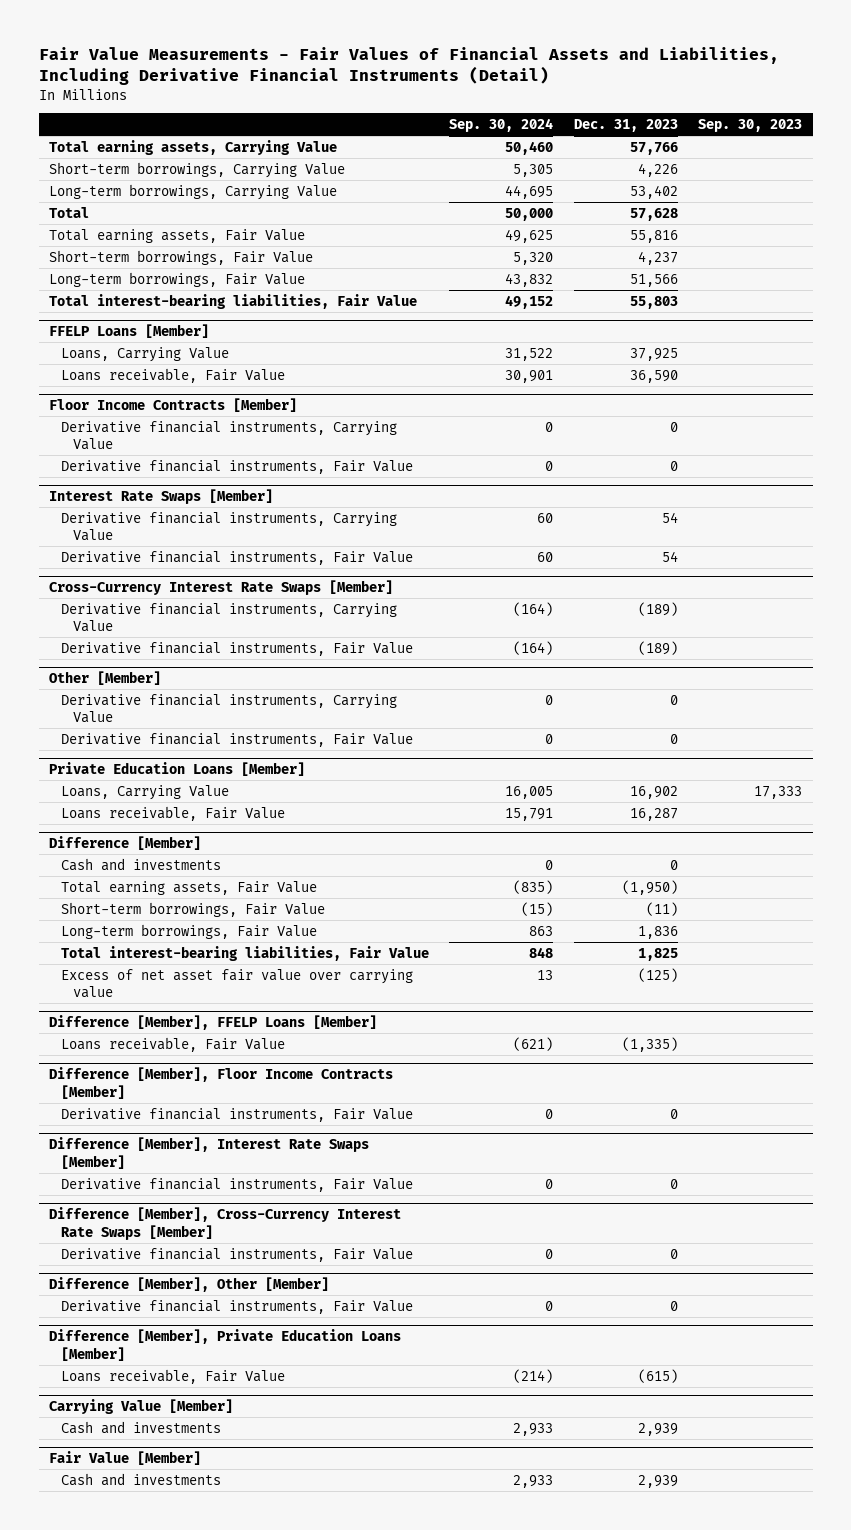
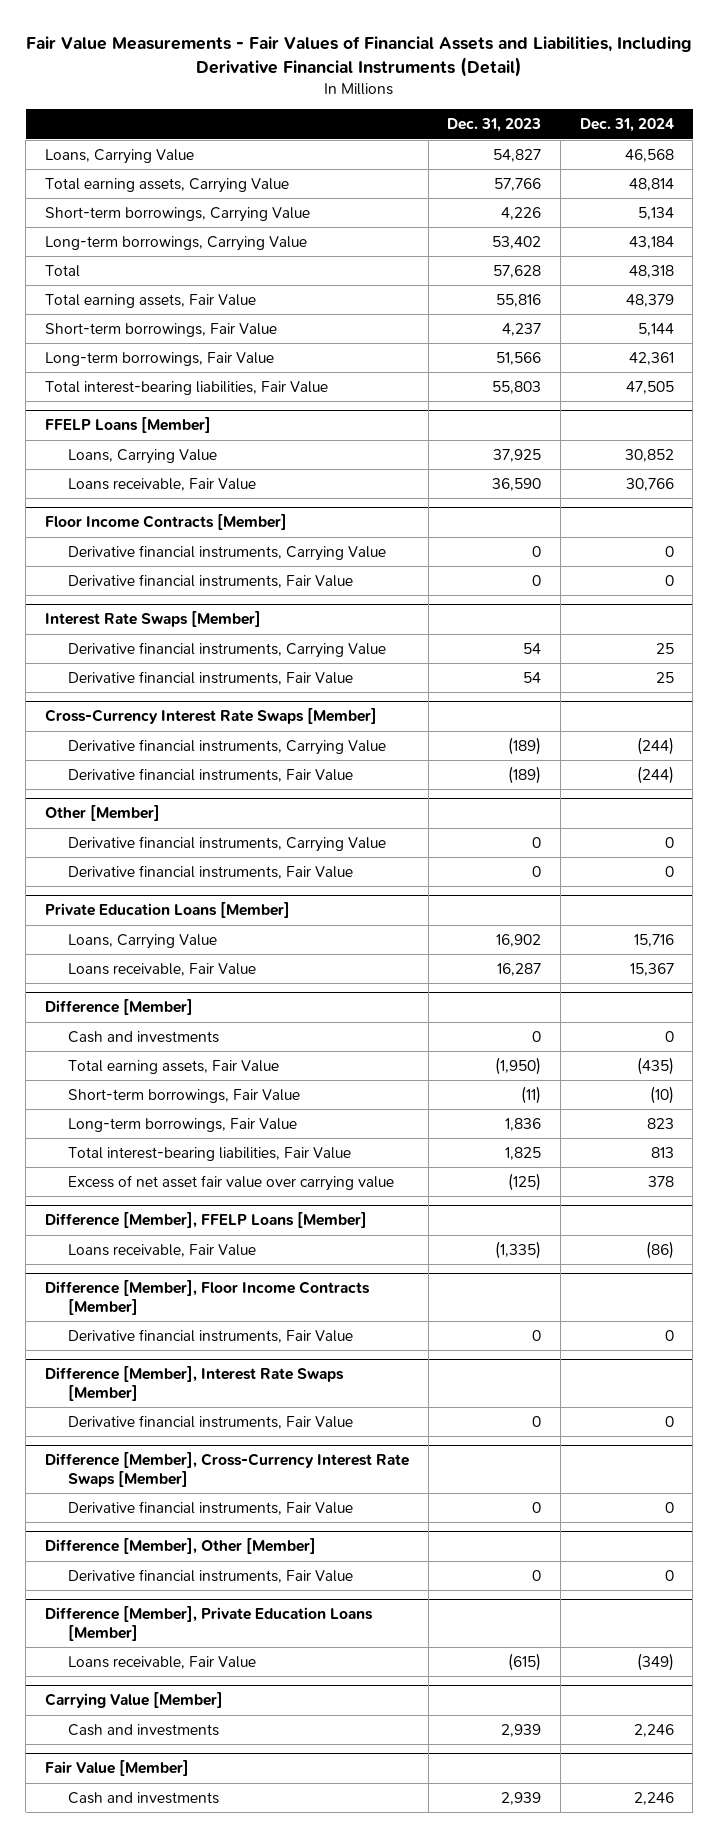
- | Sep. 30, 2024 | Dec. 31, 2023 | Sep. 30, 2023
+ | Dec. 31, 2023 | Dec. 31, 2024
+ Loans, Carrying Value | 54,827 | 46,568

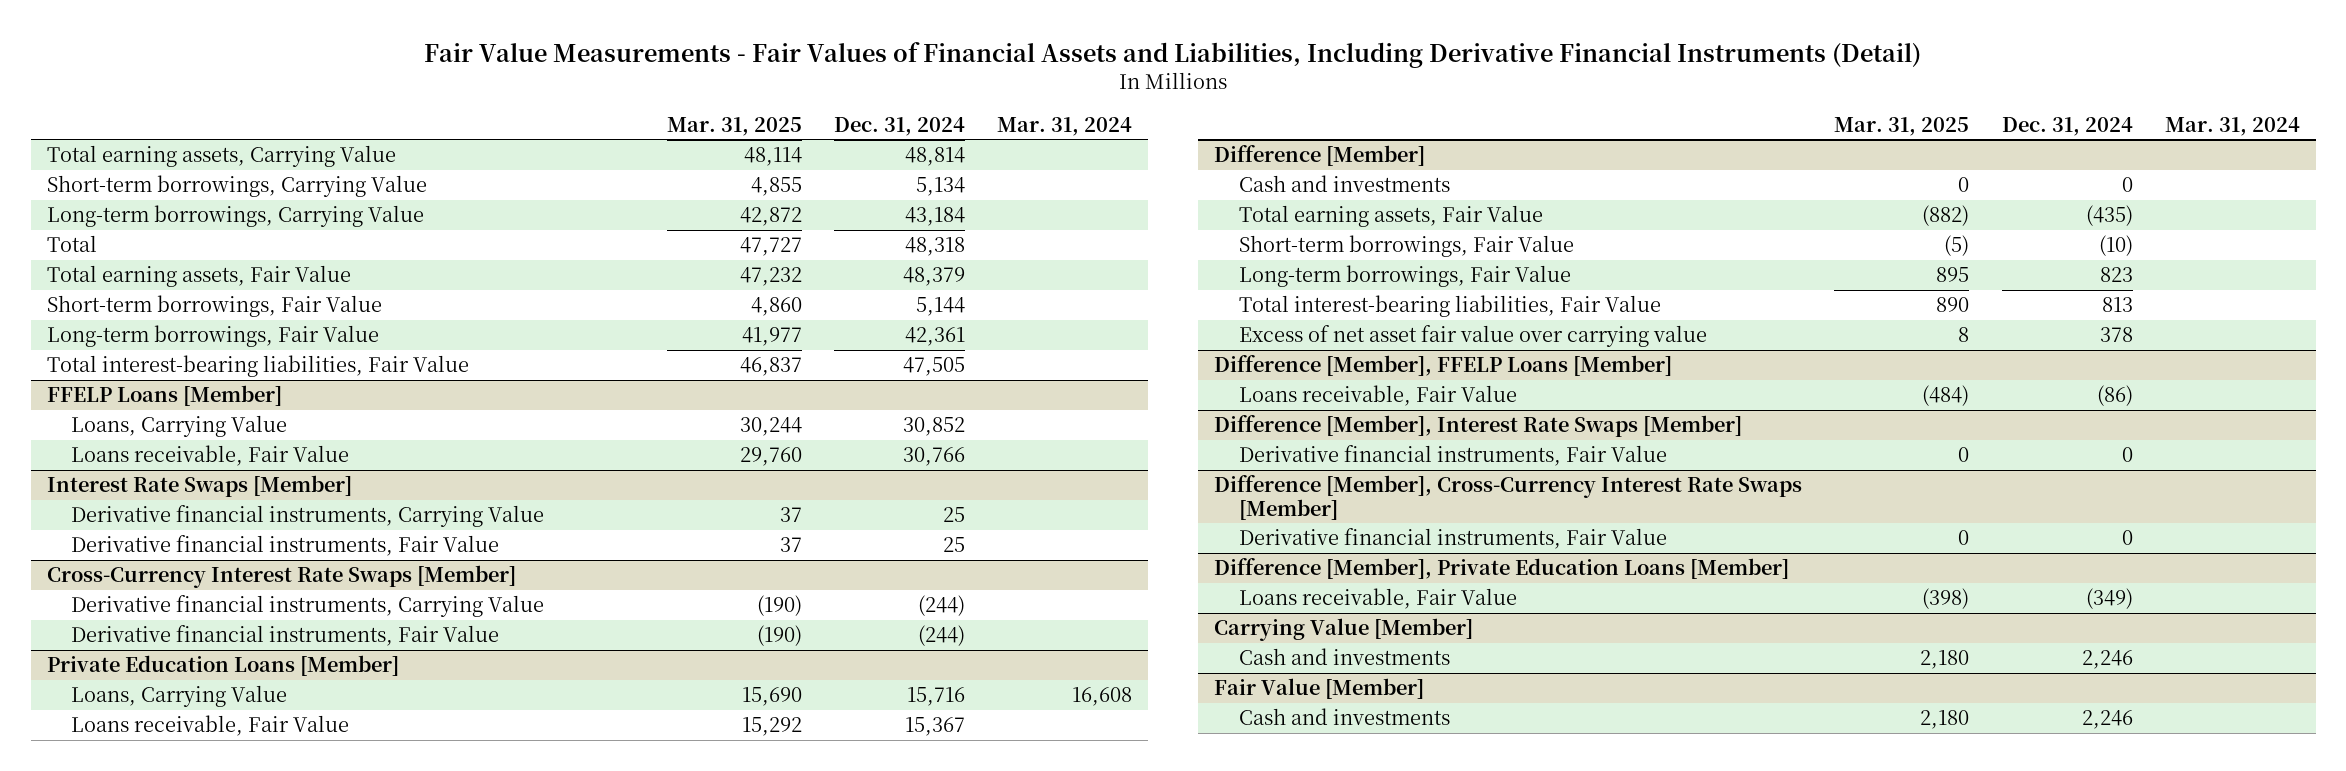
- | Dec. 31, 2023 | Dec. 31, 2024
+ | Mar. 31, 2025 | Dec. 31, 2024 | Mar. 31, 2024
- Loans, Carrying Value | 54,827 | 46,568
- Floor Income Contracts [Member]
- Derivative financial instruments, Carrying Value | 0 | 0
- Derivative financial instruments, Fair Value | 0 | 0
- Other [Member]
- Derivative financial instruments, Carrying Value | 0 | 0
- Derivative financial instruments, Fair Value | 0 | 0
- Difference [Member], Floor Income Contracts [Member]
- Derivative financial instruments, Fair Value | 0 | 0
- Difference [Member], Other [Member]
- Derivative financial instruments, Fair Value | 0 | 0

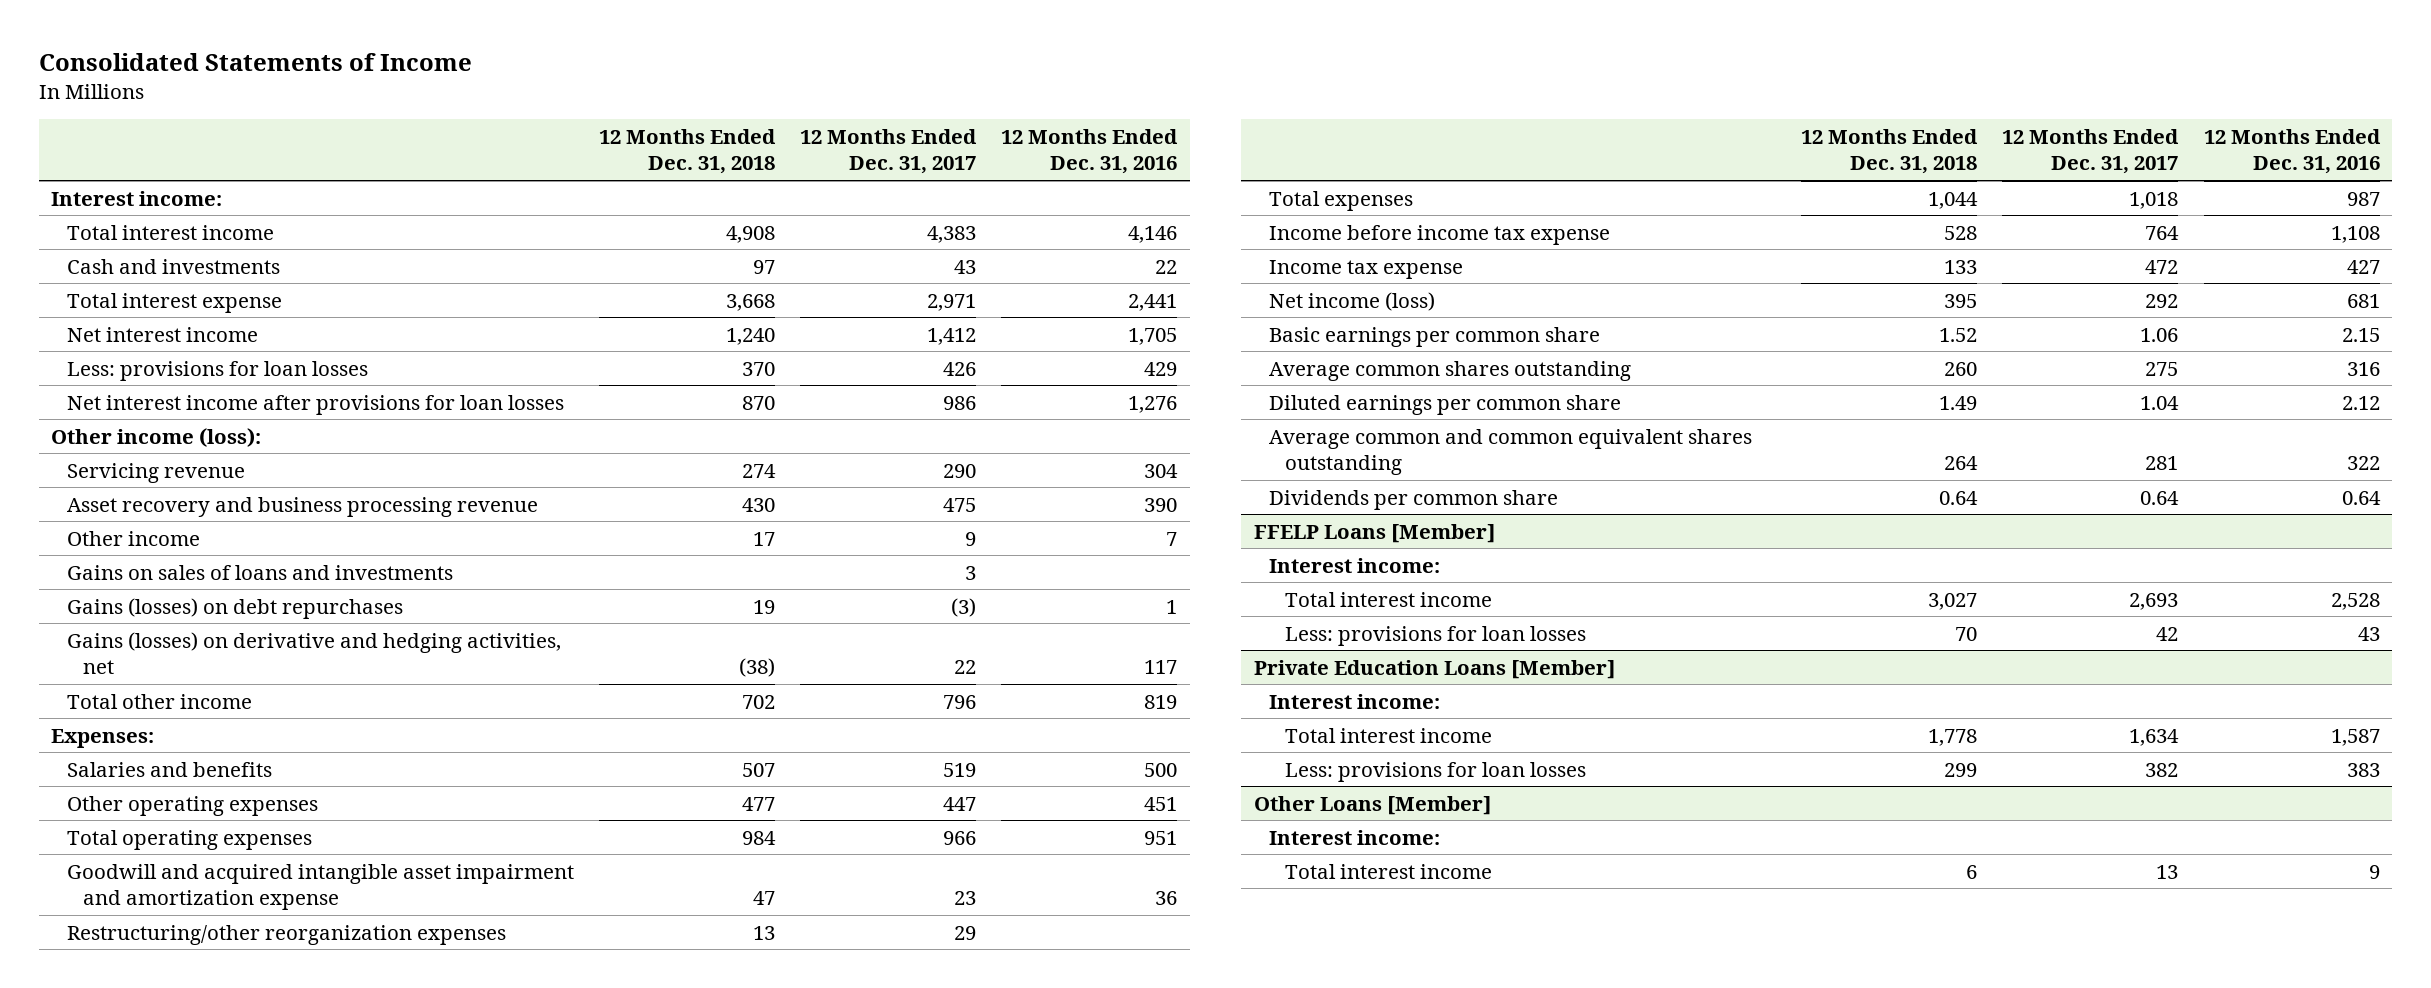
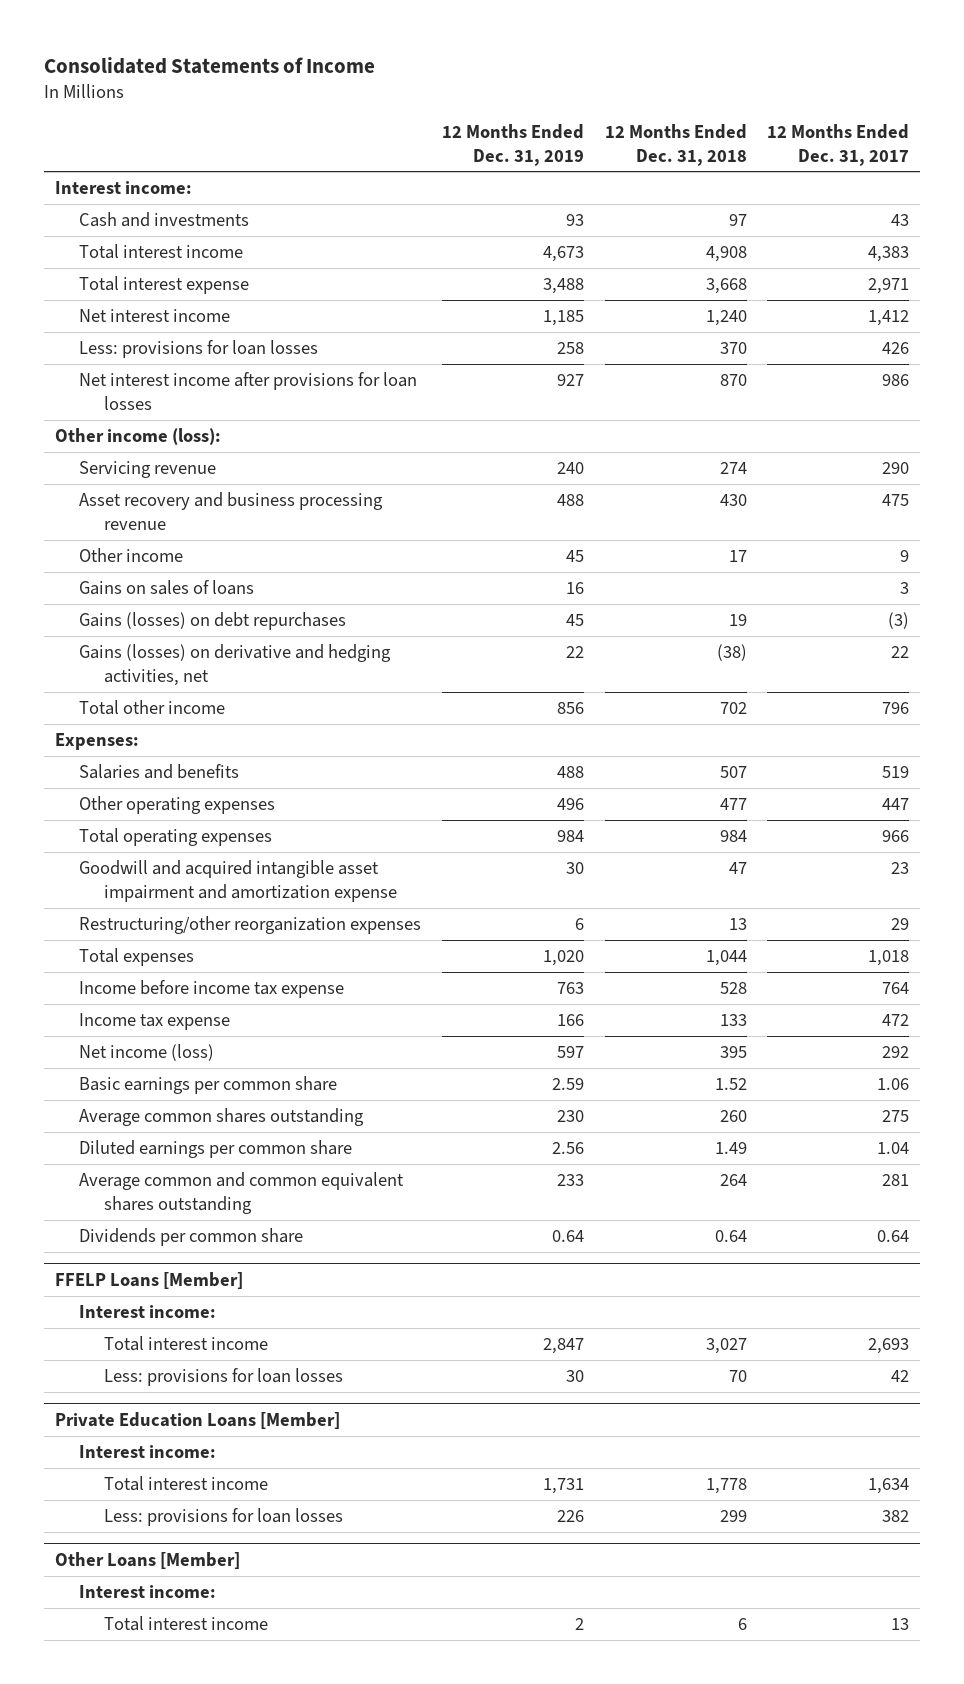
- | 12 Months Ended Dec. 31, 2018 | 12 Months Ended Dec. 31, 2017 | 12 Months Ended Dec. 31, 2016
+ | 12 Months Ended Dec. 31, 2019 | 12 Months Ended Dec. 31, 2018 | 12 Months Ended Dec. 31, 2017
moved down: Total interest income | 4,673 | 4,908 | 4,383
- Gains on sales of loans and investments | | 3 |
+ Gains on sales of loans | 16 | | 3

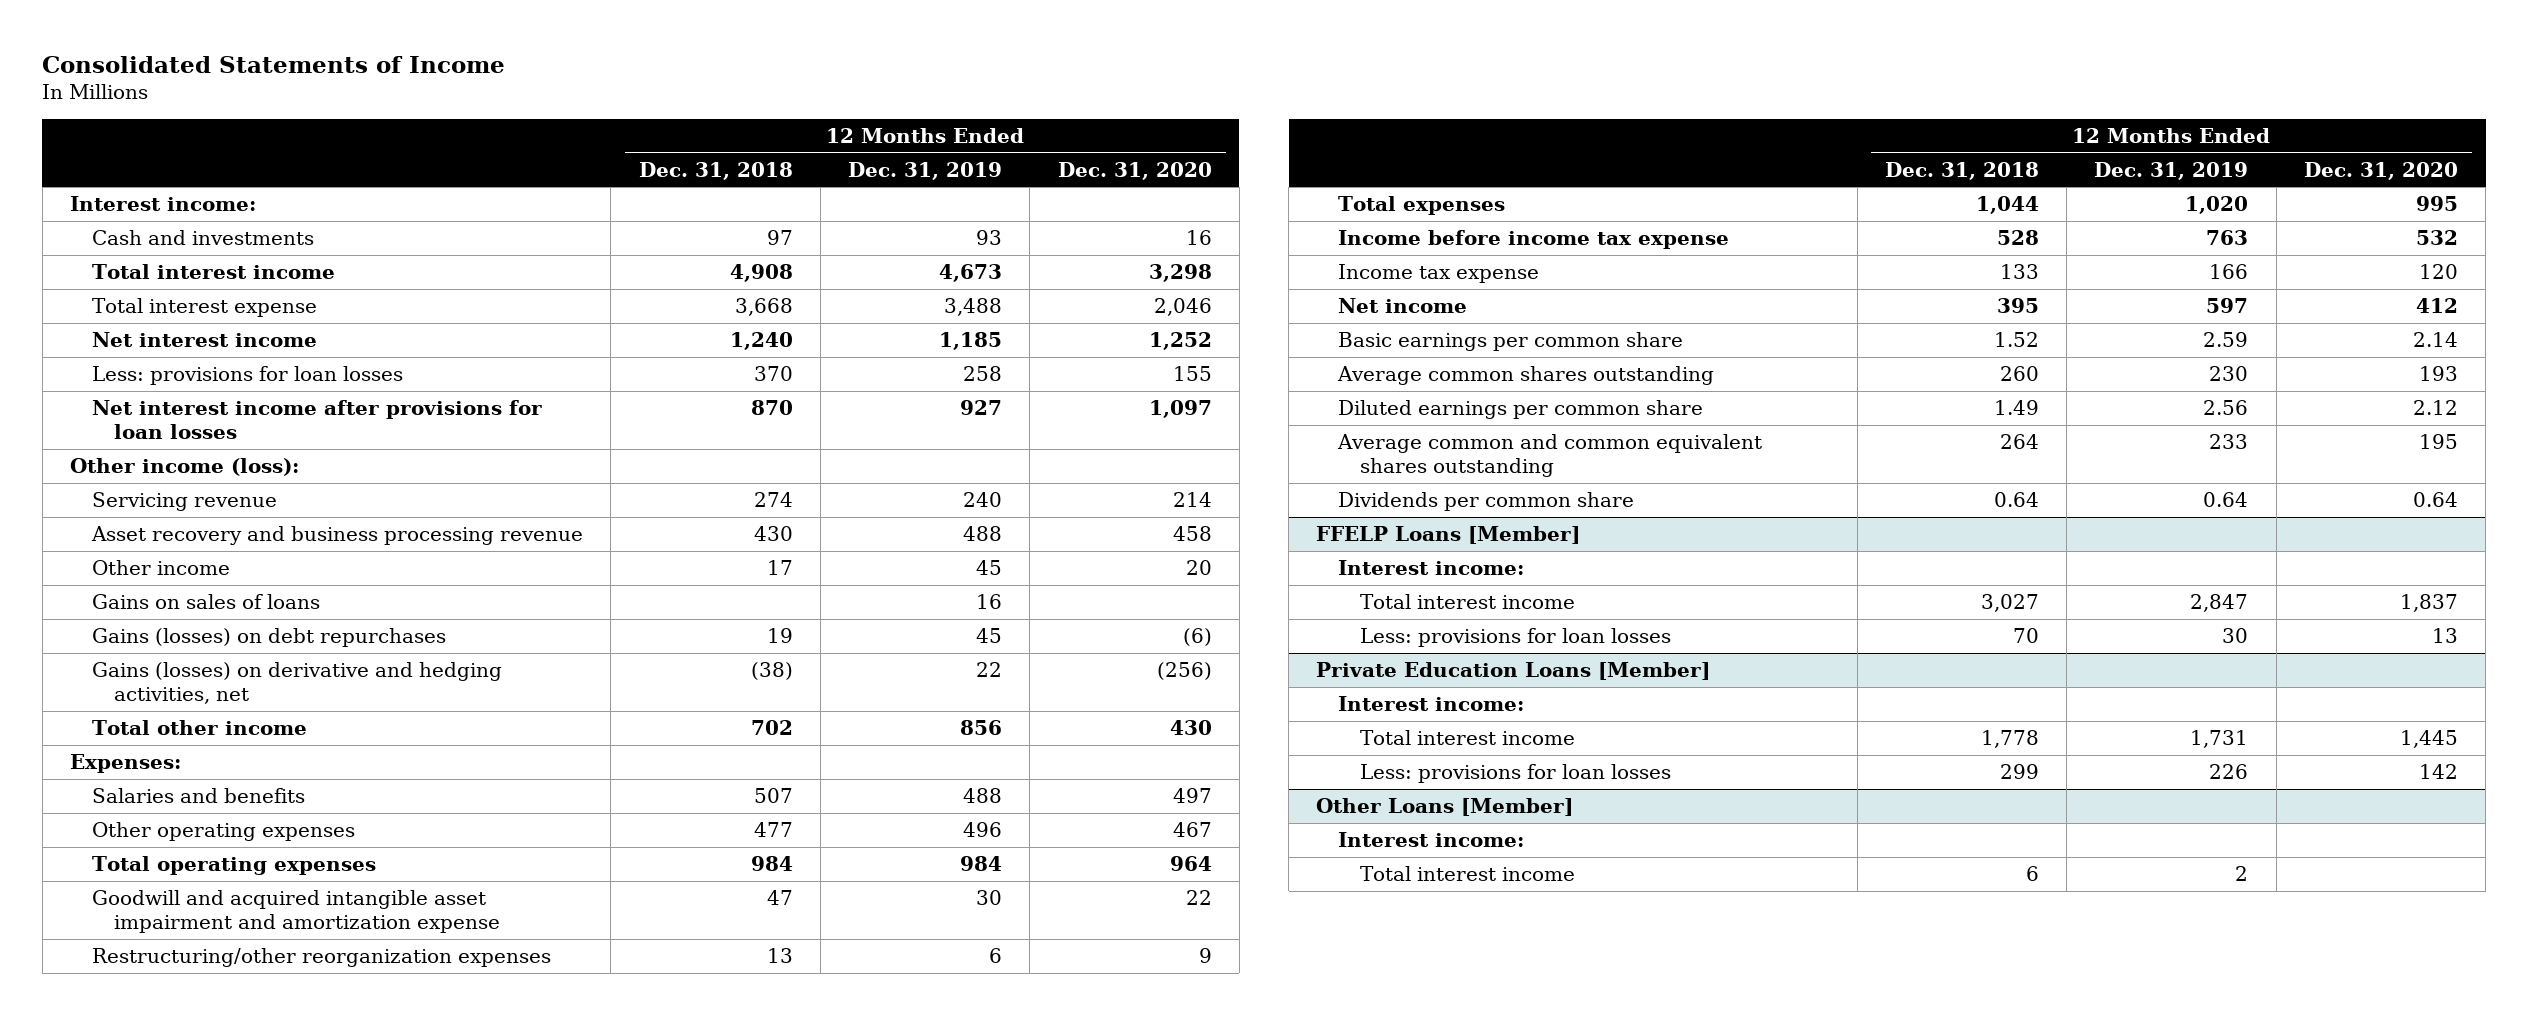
- | 12 Months Ended Dec. 31, 2019 | 12 Months Ended Dec. 31, 2018 | 12 Months Ended Dec. 31, 2017
+ | 12 Months Ended Dec. 31, 2018 | 12 Months Ended Dec. 31, 2019 | 12 Months Ended Dec. 31, 2020
- Net income (loss) | 597 | 395 | 292
+ Net income | 395 | 597 | 412

